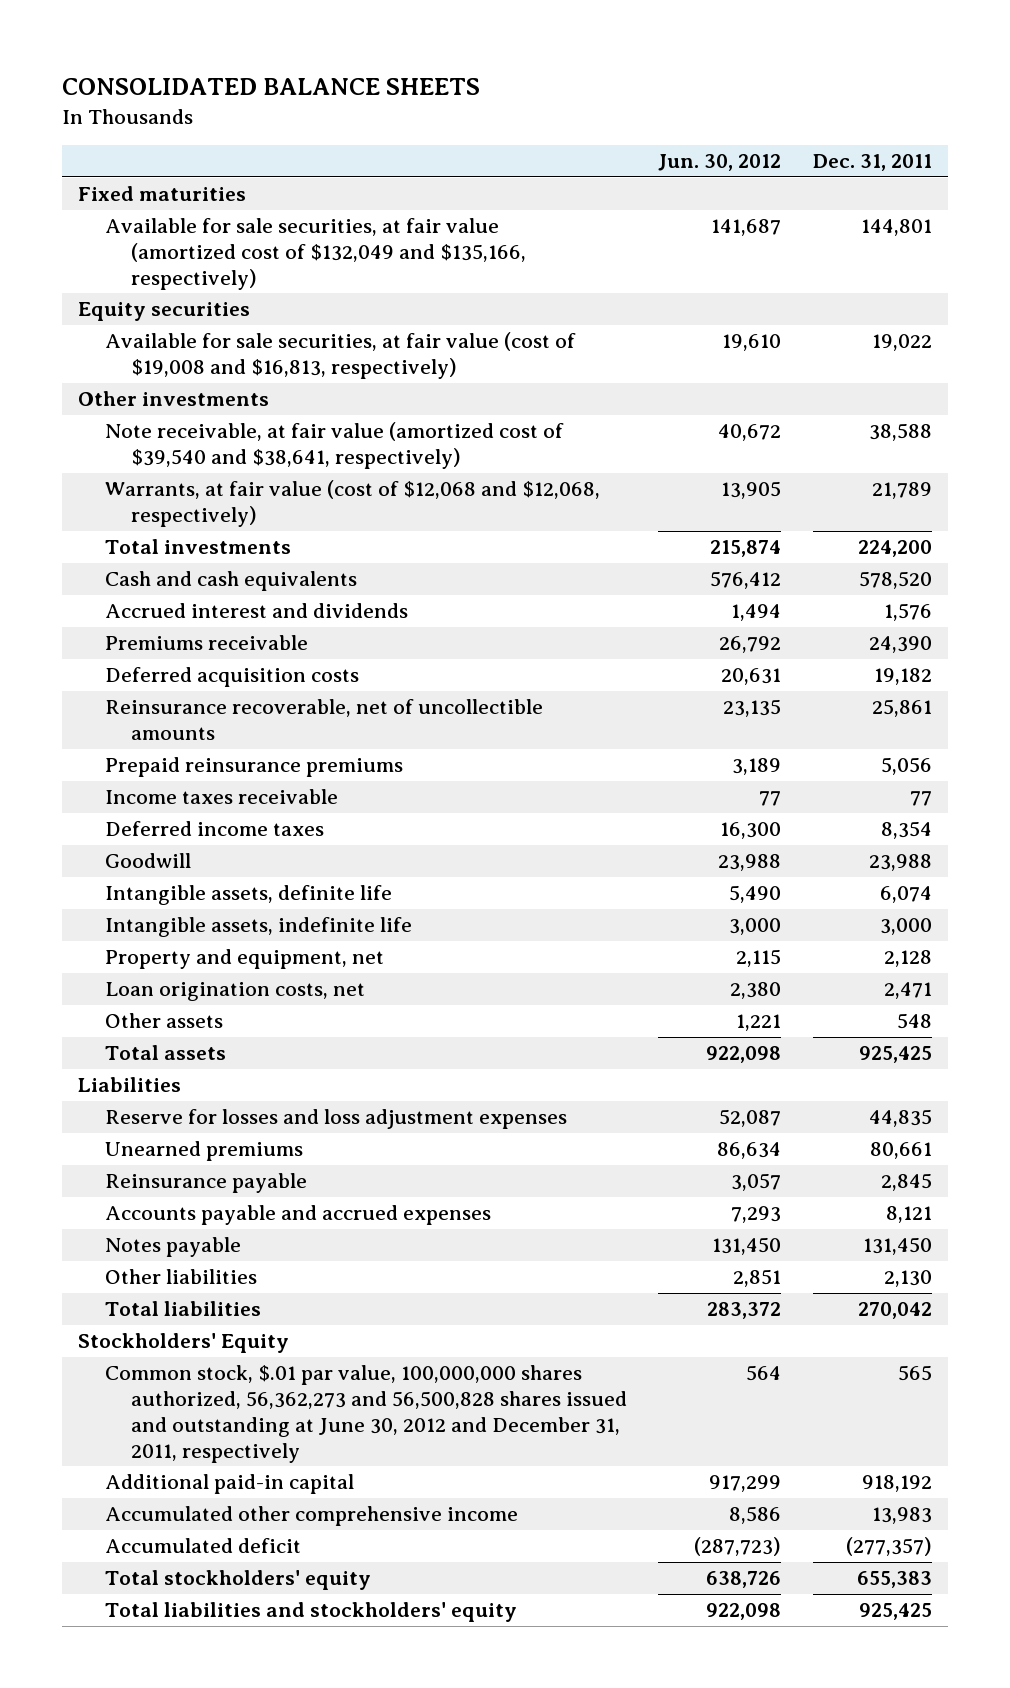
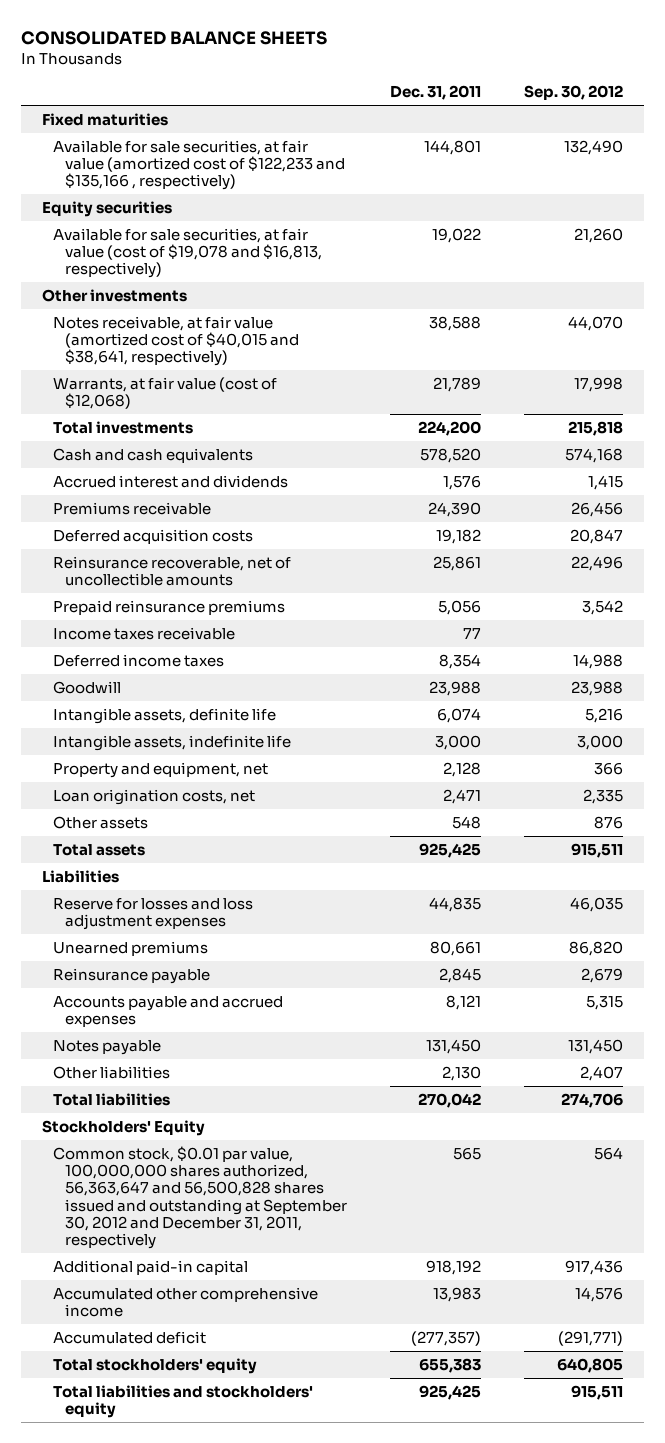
- | Jun. 30, 2012 | Dec. 31, 2011
+ | Dec. 31, 2011 | Sep. 30, 2012
- Available for sale securities, at fair value (amortized cost of $132,049 and $135,166, respectively) | 141,687 | 144,801
+ Available for sale securities, at fair value (amortized cost of $122,233 and $135,166 , respectively) | 144,801 | 132,490
- Available for sale securities, at fair value (cost of $19,008 and $16,813, respectively) | 19,610 | 19,022
+ Available for sale securities, at fair value (cost of $19,078 and $16,813, respectively) | 19,022 | 21,260
- Note receivable, at fair value (amortized cost of $39,540 and $38,641, respectively) | 40,672 | 38,588
- Warrants, at fair value (cost of $12,068 and $12,068, respectively) | 13,905 | 21,789
+ Notes receivable, at fair value (amortized cost of $40,015 and $38,641, respectively) | 38,588 | 44,070
+ Warrants, at fair value (cost of $12,068) | 21,789 | 17,998
- Common stock, $.01 par value, 100,000,000 shares authorized, 56,362,273 and 56,500,828 shares issued and outstanding at June 30, 2012 and December 31, 2011, respectively | 564 | 565
+ Common stock, $0.01 par value, 100,000,000 shares authorized, 56,363,647 and 56,500,828 shares issued and outstanding at September 30, 2012 and December 31, 2011, respectively | 565 | 564

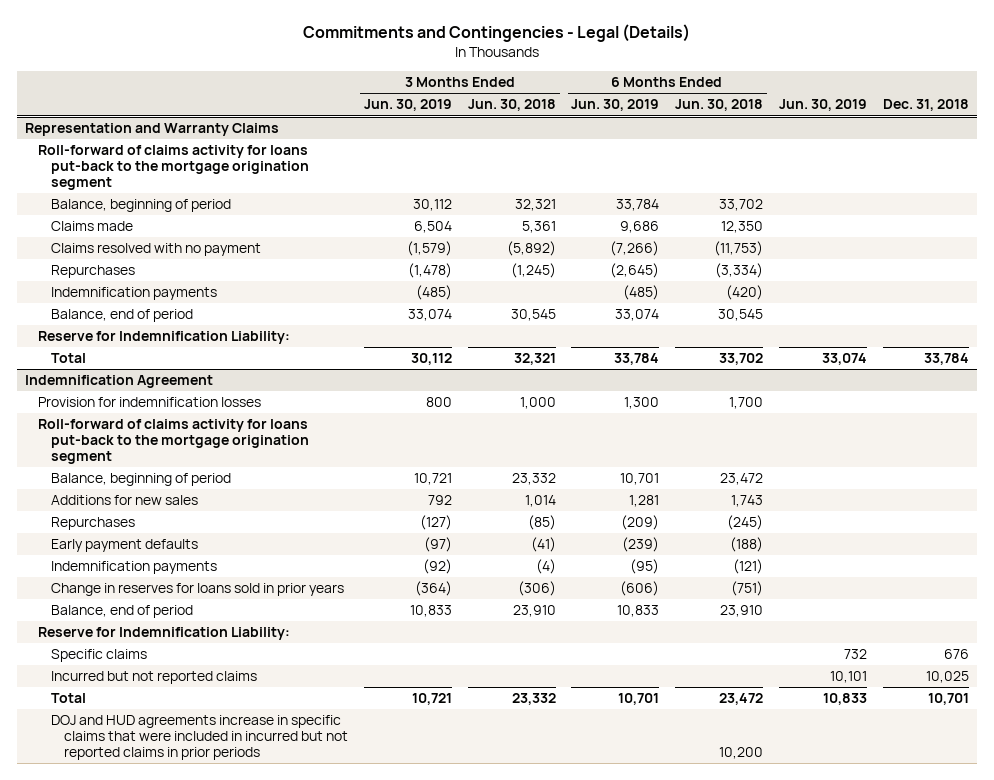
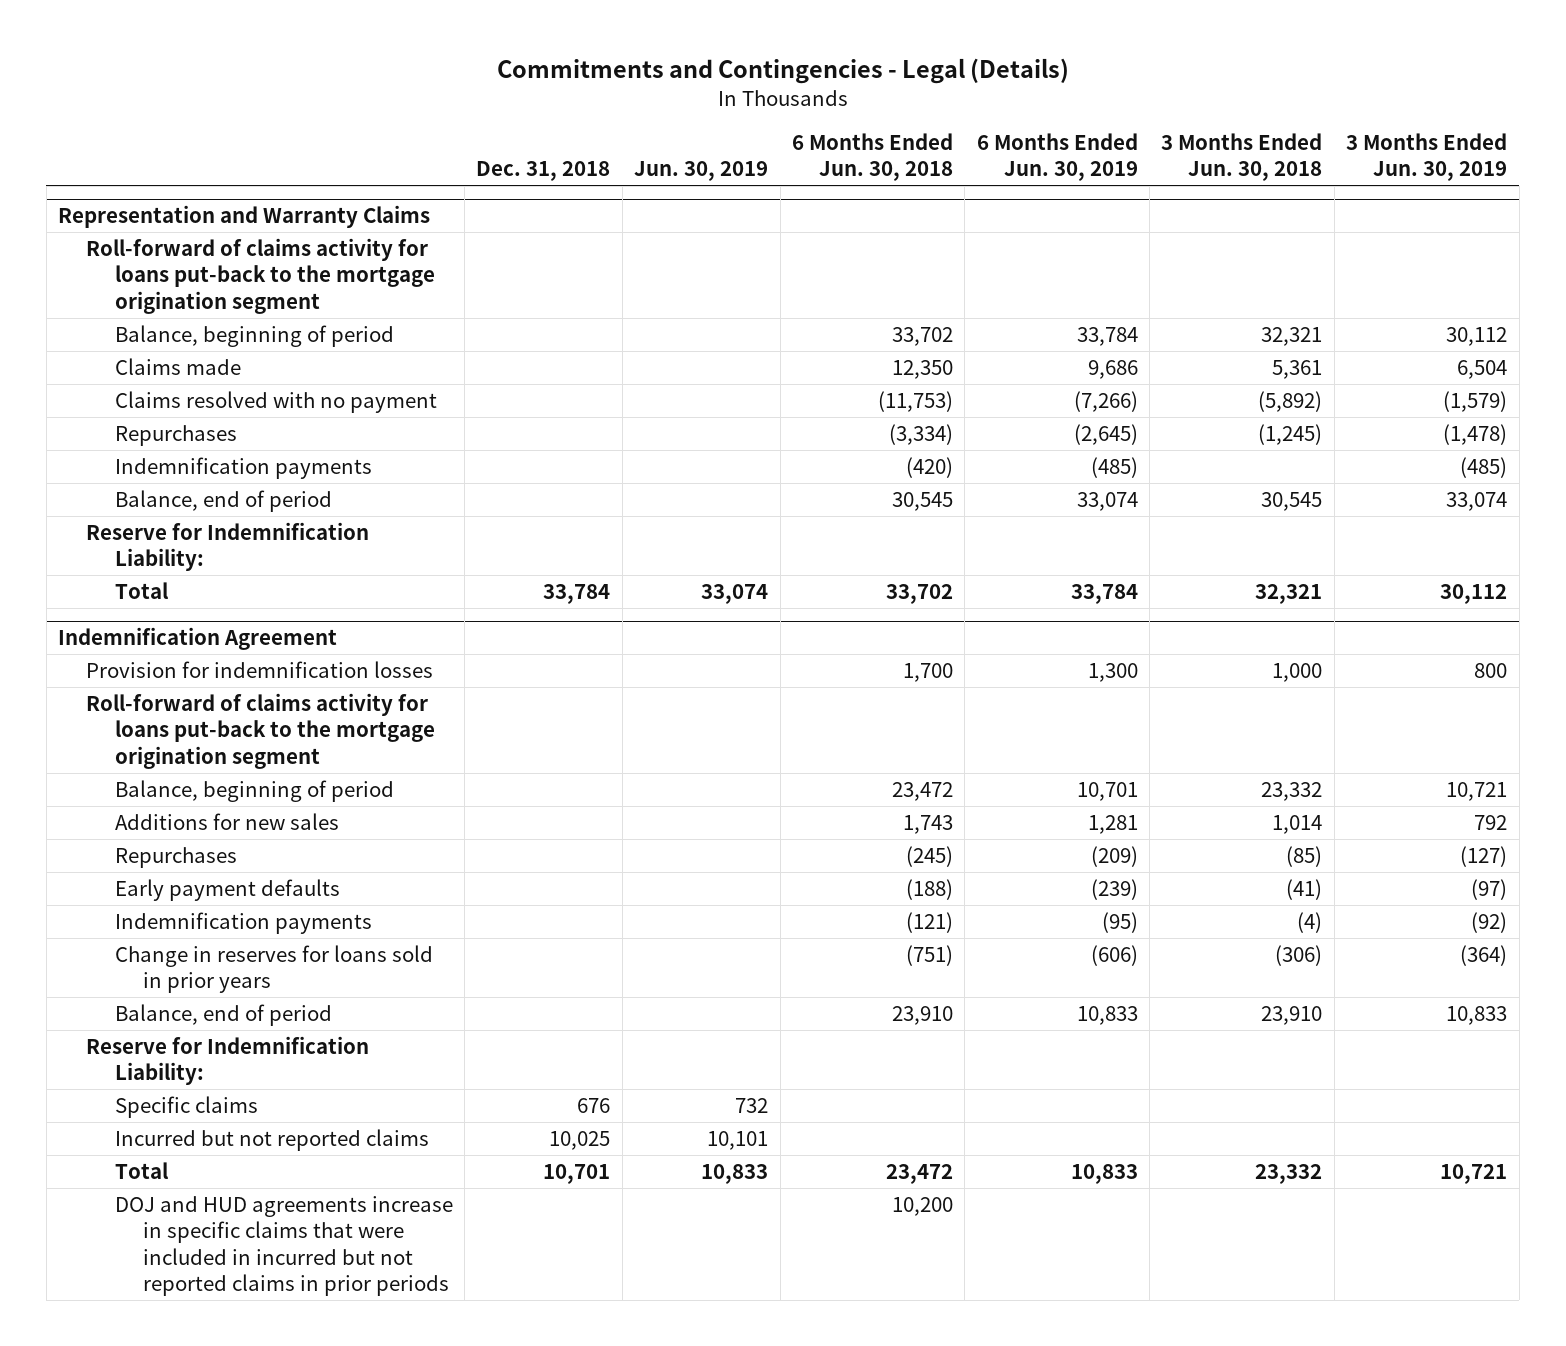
- | 3 Months Ended Jun. 30, 2019 | 3 Months Ended Jun. 30, 2018 | 6 Months Ended Jun. 30, 2019 | 6 Months Ended Jun. 30, 2018 | Jun. 30, 2019 | Dec. 31, 2018
+ | Dec. 31, 2018 | Jun. 30, 2019 | 6 Months Ended Jun. 30, 2018 | 6 Months Ended Jun. 30, 2019 | 3 Months Ended Jun. 30, 2018 | 3 Months Ended Jun. 30, 2019
@ Indemnification Agreement
- Total | 10,721 | 23,332 | 10,701 | 23,472 | 10,833 | 10,701
+ Total | 10,701 | 10,833 | 23,472 | 10,833 | 23,332 | 10,721

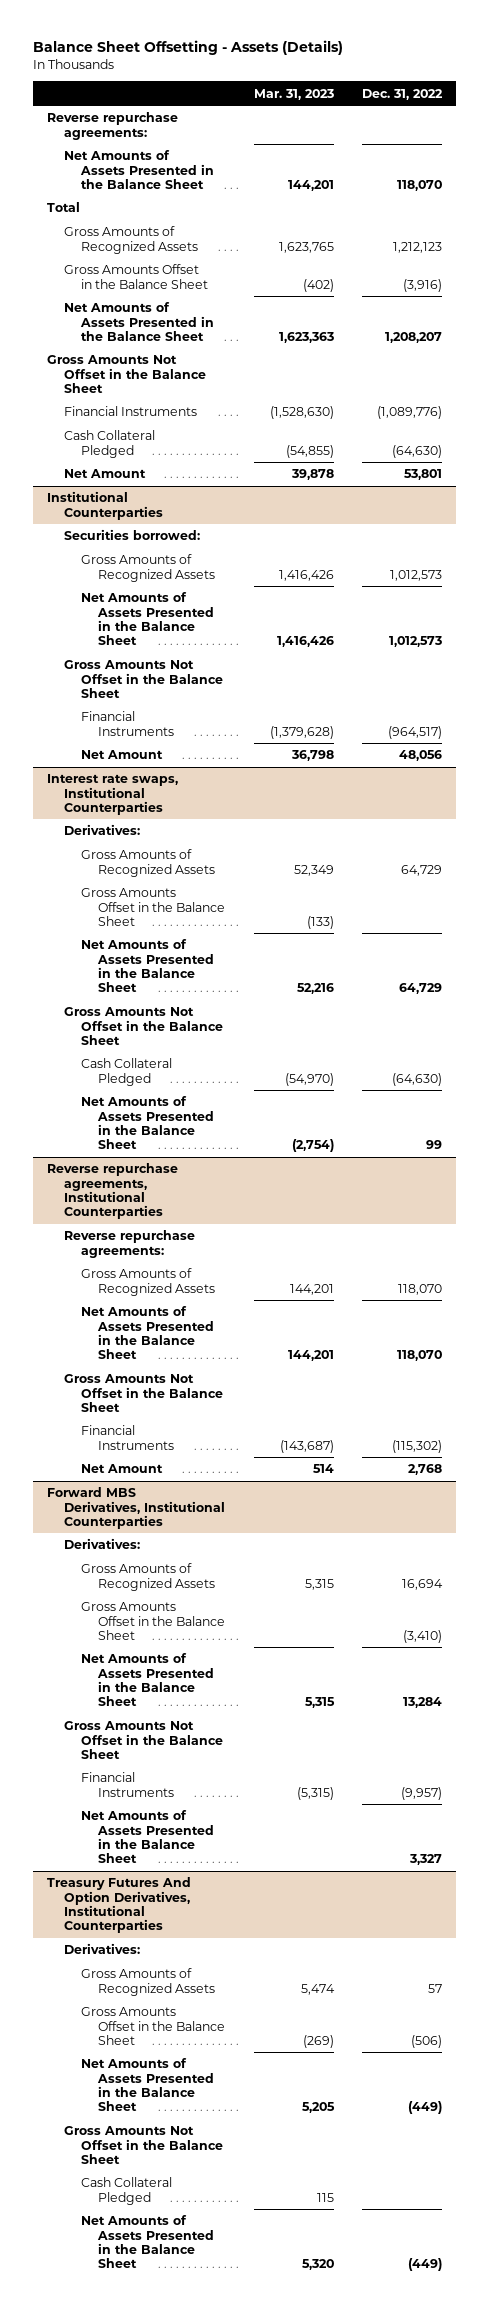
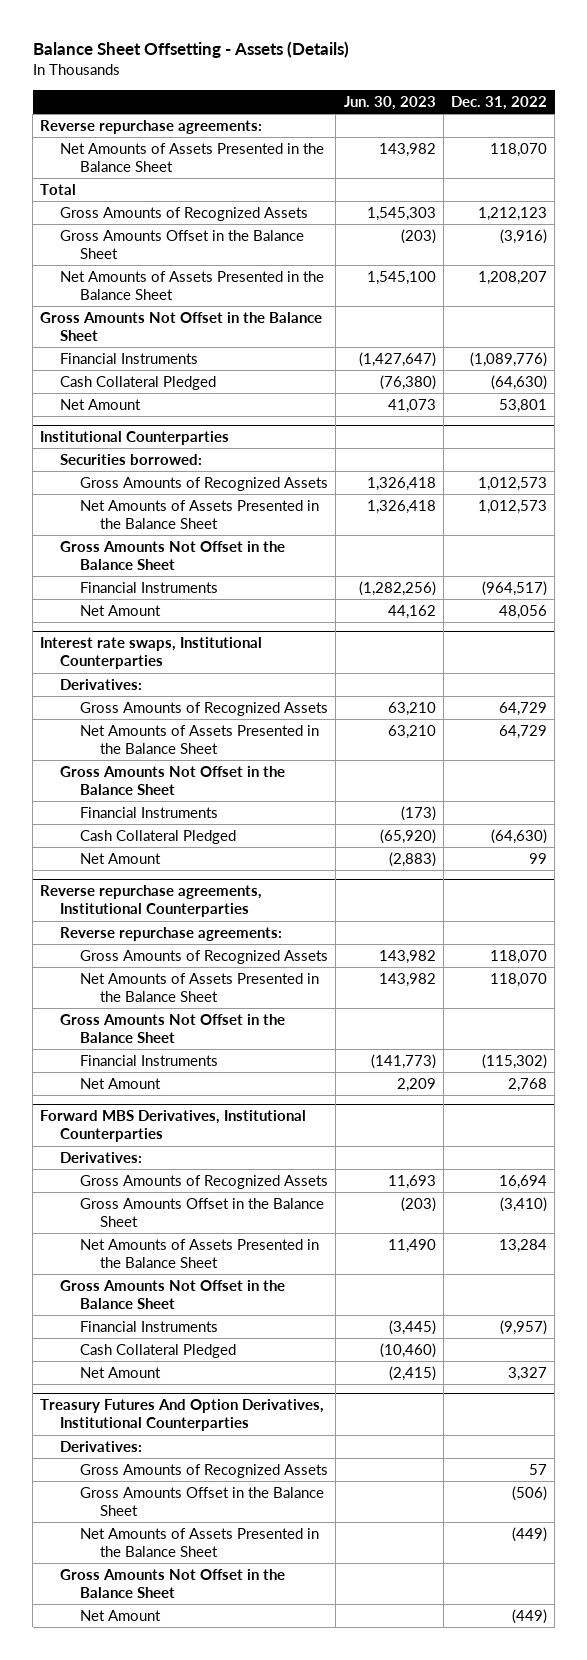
- | Mar. 31, 2023 | Dec. 31, 2022
+ | Jun. 30, 2023 | Dec. 31, 2022
@ Interest rate swaps, Institutional Counterparties
- Gross Amounts Offset in the Balance Sheet | (133) |
+ Financial Instruments | (173) |
- Net Amounts of Assets Presented in the Balance Sheet | (2,754) | 99
+ Net Amount | (2,883) | 99
@ Forward MBS Derivatives, Institutional Counterparties
- Net Amounts of Assets Presented in the Balance Sheet | | 3,327
+ Cash Collateral Pledged | (10,460) |
+ Net Amount | (2,415) | 3,327
@ Treasury Futures And Option Derivatives, Institutional Counterparties
- Cash Collateral Pledged | 115 |
- Net Amounts of Assets Presented in the Balance Sheet | 5,320 | (449)
+ Net Amount | | (449)

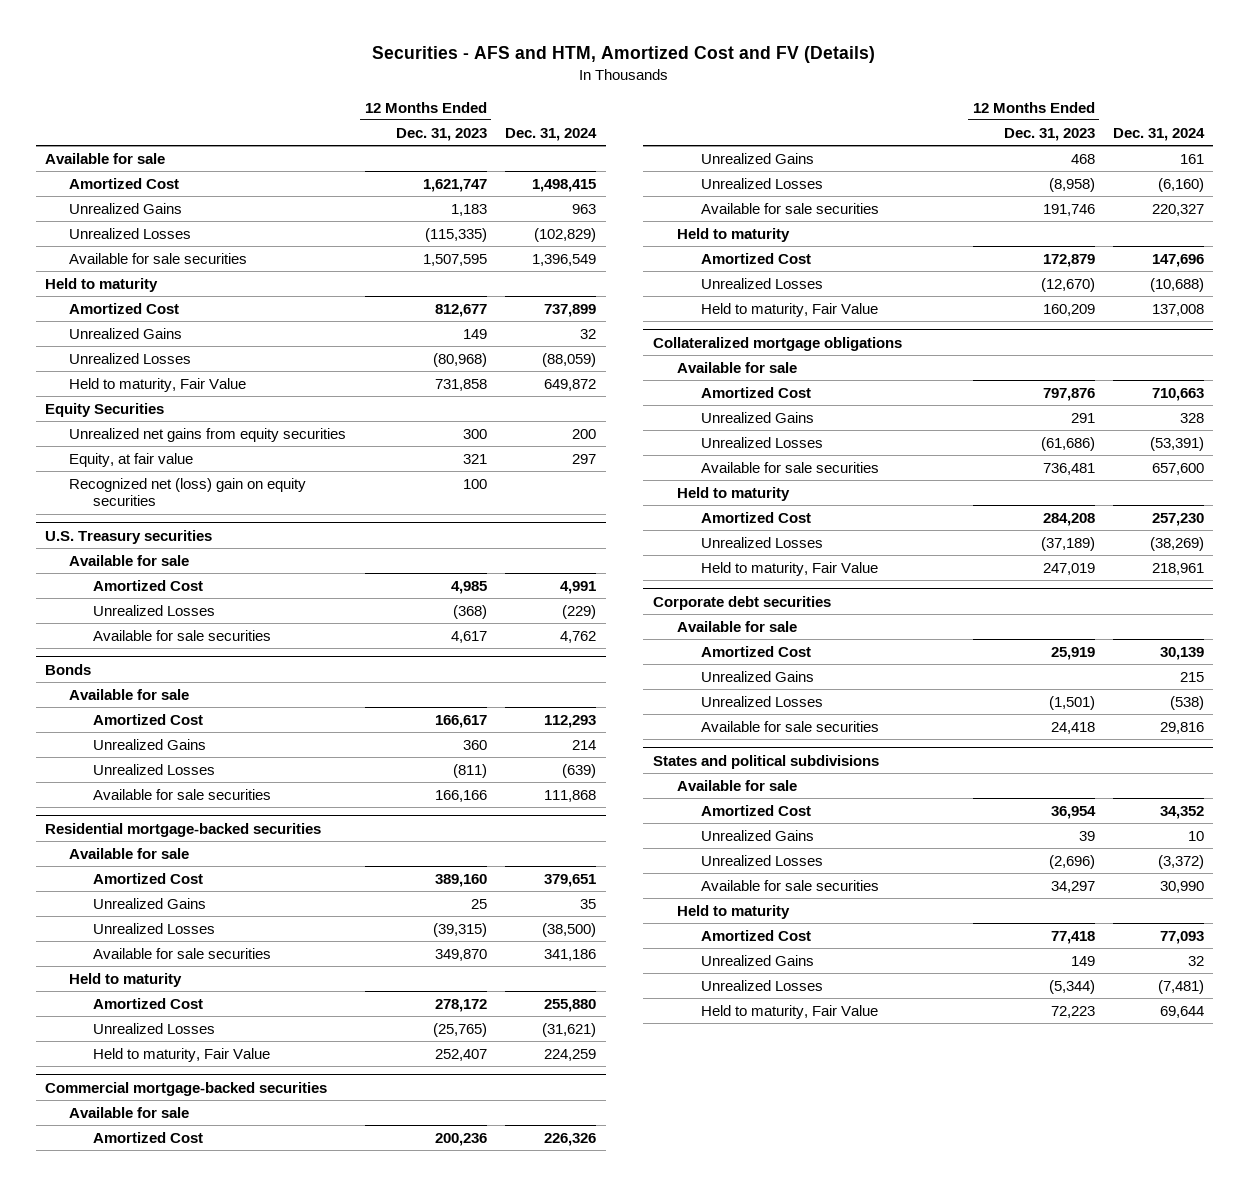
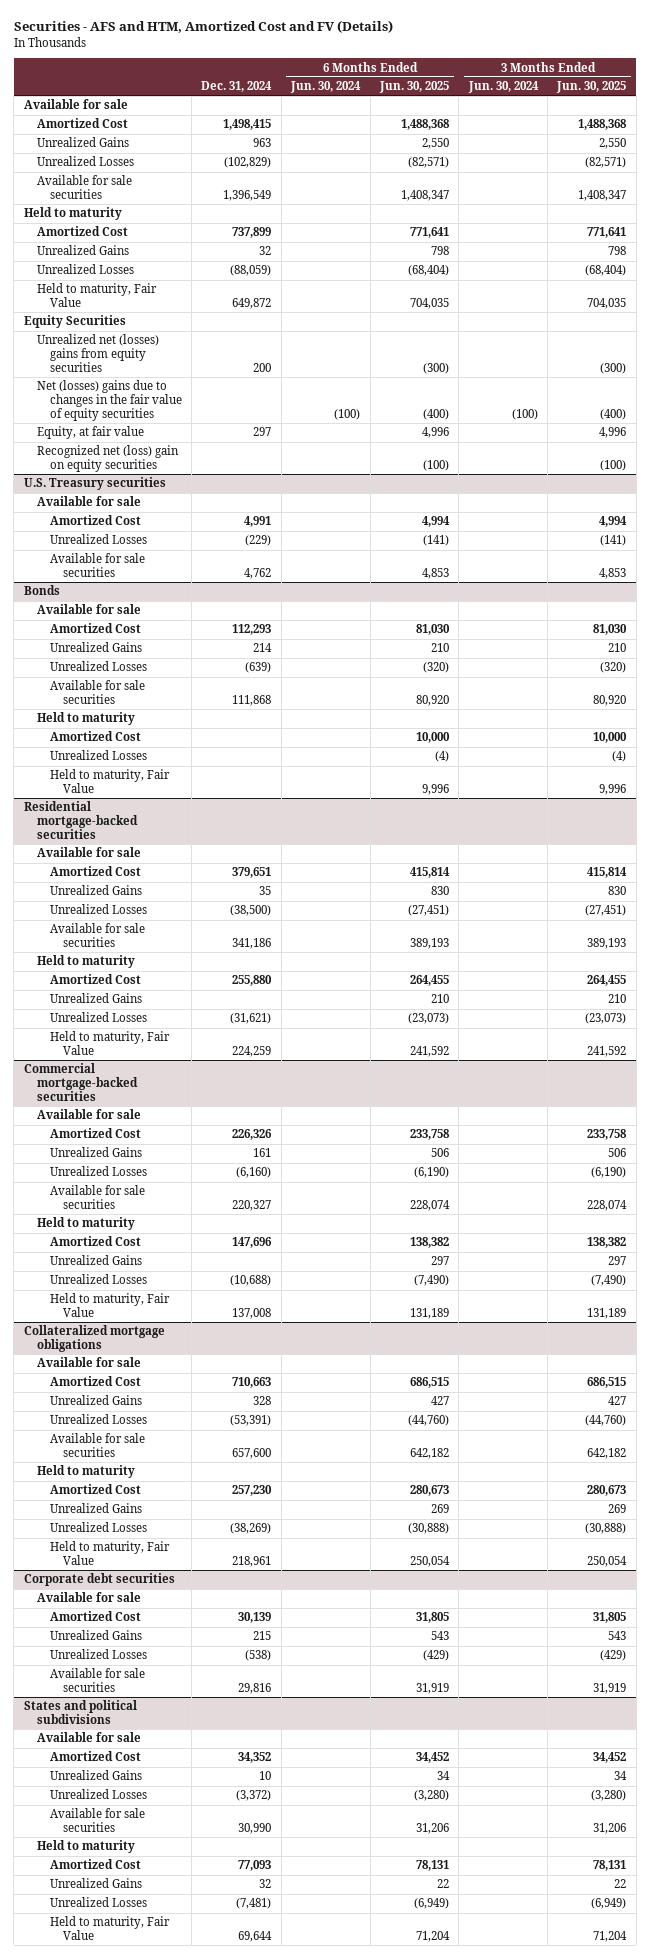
- | 12 Months Ended Dec. 31, 2023 | Dec. 31, 2024
+ | Dec. 31, 2024 | 6 Months Ended Jun. 30, 2024 | 6 Months Ended Jun. 30, 2025 | 3 Months Ended Jun. 30, 2024 | 3 Months Ended Jun. 30, 2025
- Unrealized net gains from equity securities | 300 | 200
+ Unrealized net (losses) gains from equity securities | 200 | | (300) | | (300)
+ Net (losses) gains due to changes in the fair value of equity securities | | (100) | (400) | (100) | (400)
@ Bonds
+ Held to maturity
+ Amortized Cost | | | 10,000 | | 10,000
+ Unrealized Losses | | | (4) | | (4)
+ Held to maturity, Fair Value | | | 9,996 | | 9,996
@ Residential mortgage-backed securities
+ Unrealized Gains | | | 210 | | 210
@ Commercial mortgage-backed securities
+ Unrealized Gains | | | 297 | | 297
@ Collateralized mortgage obligations
+ Unrealized Gains | | | 269 | | 269

